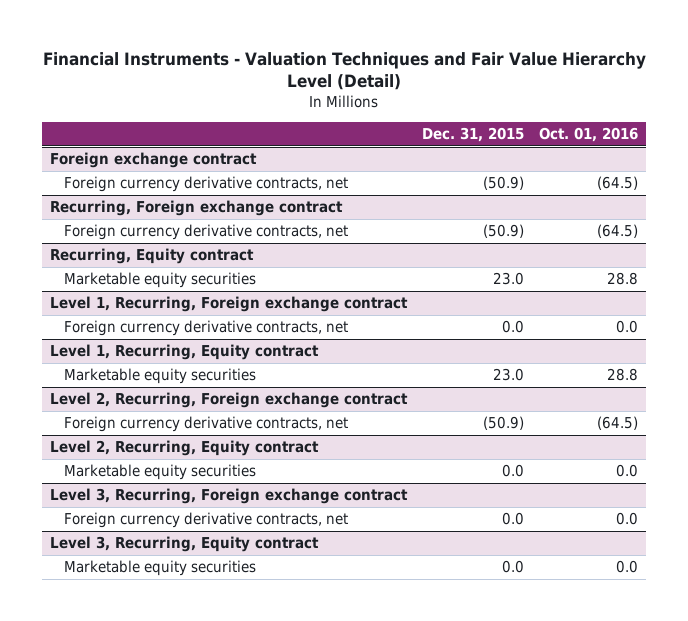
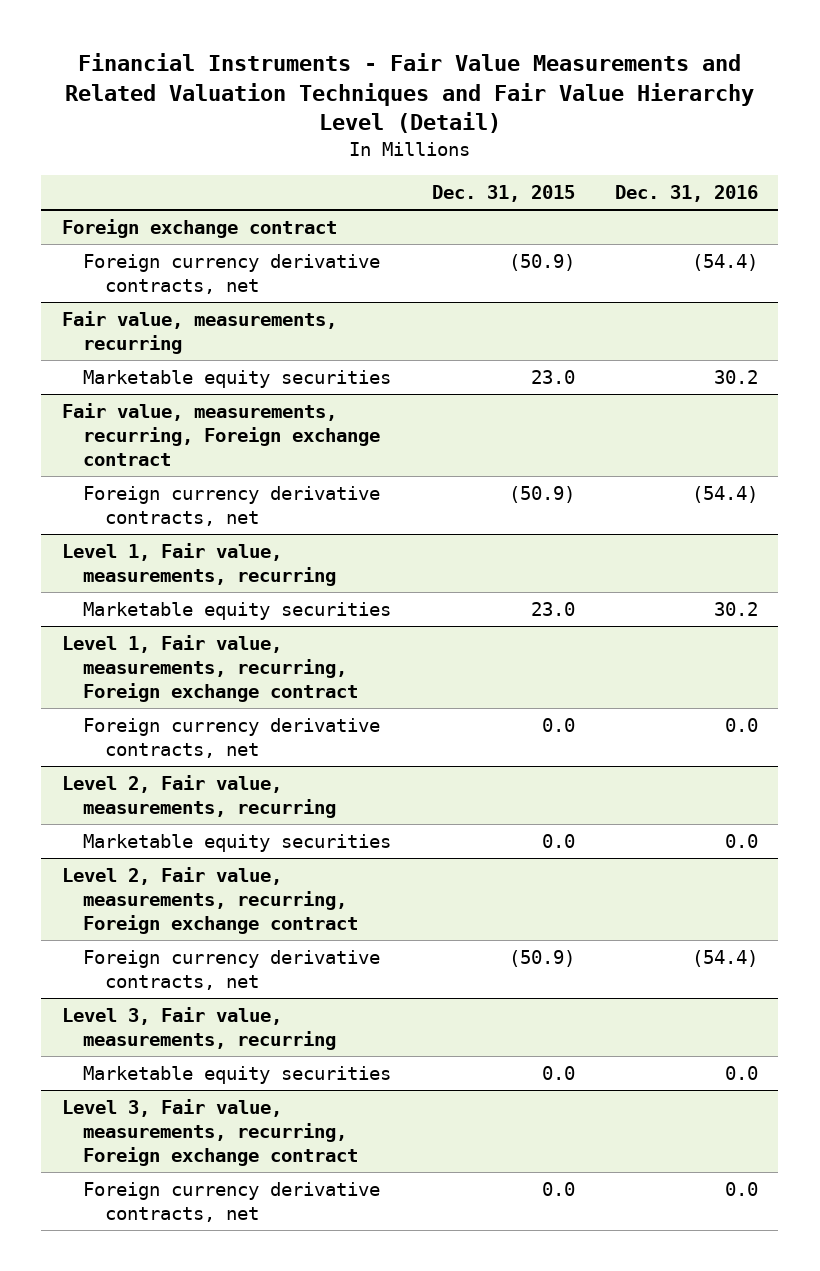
- Financial Instruments - Valuation Techniques and Fair Value Hierarchy Level (Detail)
+ Financial Instruments - Fair Value Measurements and Related Valuation Techniques and Fair Value Hierarchy Level (Detail)
- | Dec. 31, 2015 | Oct. 01, 2016
+ | Dec. 31, 2015 | Dec. 31, 2016
- Recurring, Foreign exchange contract
+ Fair value, measurements, recurring
+ Marketable equity securities | 23.0 | 30.2
+ Fair value, measurements, recurring, Foreign exchange contract
- Recurring, Equity contract
+ Level 1, Fair value, measurements, recurring
- Level 1, Recurring, Foreign exchange contract
+ Level 1, Fair value, measurements, recurring, Foreign exchange contract
- Level 1, Recurring, Equity contract
- Marketable equity securities | 23.0 | 28.8
- Level 2, Recurring, Foreign exchange contract
+ Level 2, Fair value, measurements, recurring
+ Marketable equity securities | 0.0 | 0.0
+ Level 2, Fair value, measurements, recurring, Foreign exchange contract
- Level 2, Recurring, Equity contract
+ Level 3, Fair value, measurements, recurring
- Level 3, Recurring, Foreign exchange contract
+ Level 3, Fair value, measurements, recurring, Foreign exchange contract
- Level 3, Recurring, Equity contract
- Marketable equity securities | 0.0 | 0.0

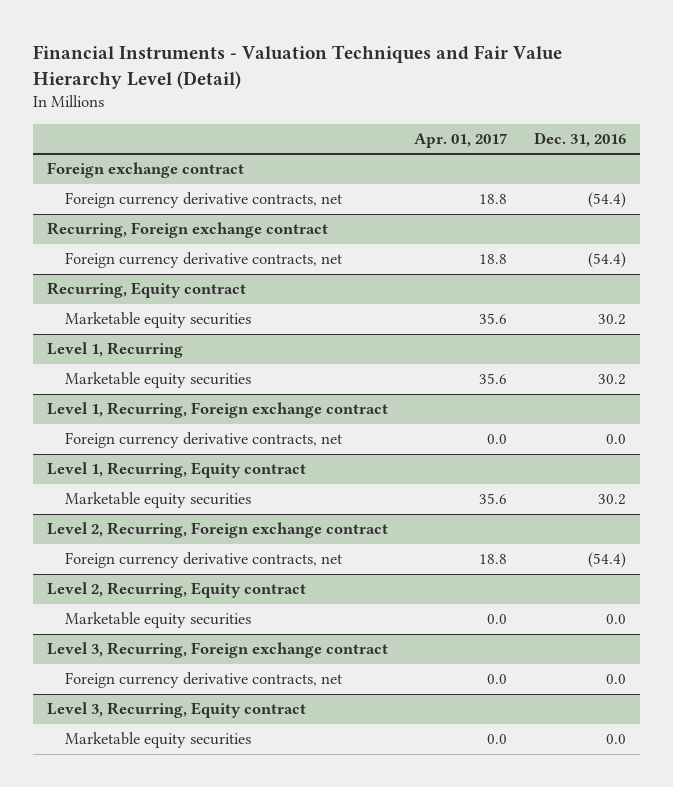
- Financial Instruments - Fair Value Measurements and Related Valuation Techniques and Fair Value Hierarchy Level (Detail)
+ Financial Instruments - Valuation Techniques and Fair Value Hierarchy Level (Detail)
- | Dec. 31, 2015 | Dec. 31, 2016
+ | Apr. 01, 2017 | Dec. 31, 2016
- Fair value, measurements, recurring
- Marketable equity securities | 23.0 | 30.2
- Fair value, measurements, recurring, Foreign exchange contract
+ Recurring, Foreign exchange contract
- Level 1, Fair value, measurements, recurring
+ Recurring, Equity contract
- Level 1, Fair value, measurements, recurring, Foreign exchange contract
+ Level 1, Recurring
+ Marketable equity securities | 35.6 | 30.2
+ Level 1, Recurring, Foreign exchange contract
- Level 2, Fair value, measurements, recurring
- Marketable equity securities | 0.0 | 0.0
- Level 2, Fair value, measurements, recurring, Foreign exchange contract
+ Level 1, Recurring, Equity contract
+ Marketable equity securities | 35.6 | 30.2
+ Level 2, Recurring, Foreign exchange contract
- Level 3, Fair value, measurements, recurring
+ Level 2, Recurring, Equity contract
- Level 3, Fair value, measurements, recurring, Foreign exchange contract
+ Level 3, Recurring, Foreign exchange contract
+ Level 3, Recurring, Equity contract
+ Marketable equity securities | 0.0 | 0.0

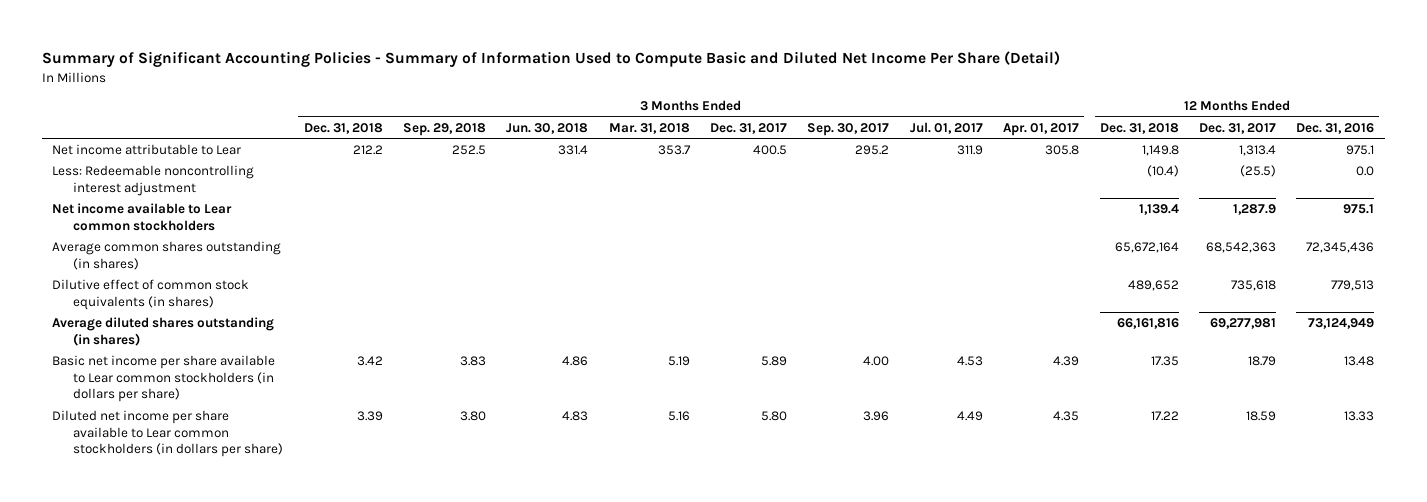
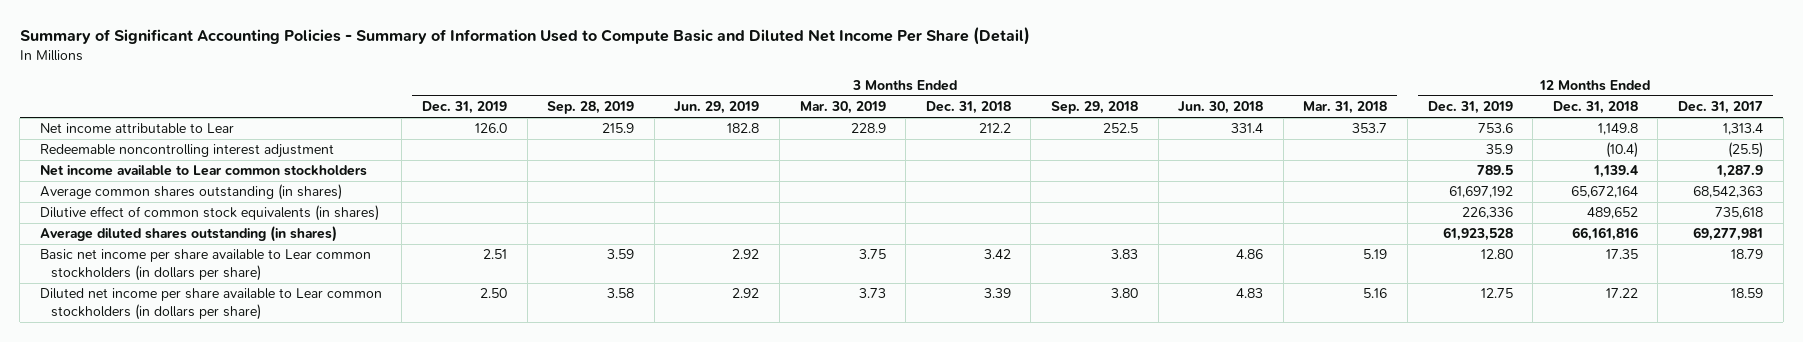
- | 3 Months Ended Dec. 31, 2018 | 3 Months Ended Sep. 29, 2018 | 3 Months Ended Jun. 30, 2018 | 3 Months Ended Mar. 31, 2018 | 3 Months Ended Dec. 31, 2017 | 3 Months Ended Sep. 30, 2017 | 3 Months Ended Jul. 01, 2017 | 3 Months Ended Apr. 01, 2017 | 12 Months Ended Dec. 31, 2018 | 12 Months Ended Dec. 31, 2017 | 12 Months Ended Dec. 31, 2016
+ | 3 Months Ended Dec. 31, 2019 | 3 Months Ended Sep. 28, 2019 | 3 Months Ended Jun. 29, 2019 | 3 Months Ended Mar. 30, 2019 | 3 Months Ended Dec. 31, 2018 | 3 Months Ended Sep. 29, 2018 | 3 Months Ended Jun. 30, 2018 | 3 Months Ended Mar. 31, 2018 | 12 Months Ended Dec. 31, 2019 | 12 Months Ended Dec. 31, 2018 | 12 Months Ended Dec. 31, 2017
- Less: Redeemable noncontrolling interest adjustment | | | | | | | | | (10.4) | (25.5) | 0.0
+ Redeemable noncontrolling interest adjustment | | | | | | | | | 35.9 | (10.4) | (25.5)

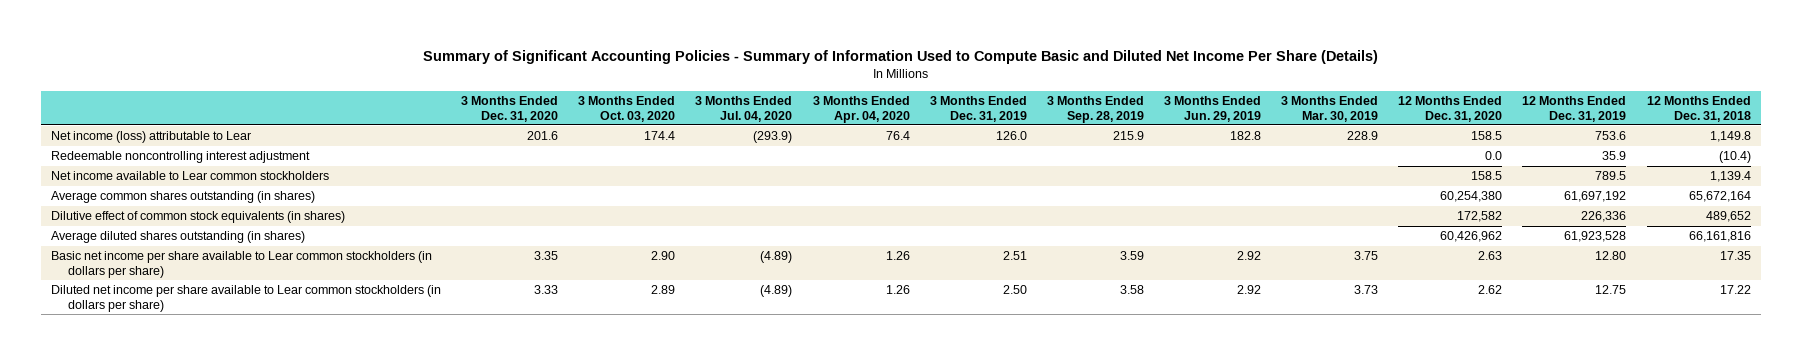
- Summary of Significant Accounting Policies - Summary of Information Used to Compute Basic and Diluted Net Income Per Share (Detail)
+ Summary of Significant Accounting Policies - Summary of Information Used to Compute Basic and Diluted Net Income Per Share (Details)
- | 3 Months Ended Dec. 31, 2019 | 3 Months Ended Sep. 28, 2019 | 3 Months Ended Jun. 29, 2019 | 3 Months Ended Mar. 30, 2019 | 3 Months Ended Dec. 31, 2018 | 3 Months Ended Sep. 29, 2018 | 3 Months Ended Jun. 30, 2018 | 3 Months Ended Mar. 31, 2018 | 12 Months Ended Dec. 31, 2019 | 12 Months Ended Dec. 31, 2018 | 12 Months Ended Dec. 31, 2017
+ | 3 Months Ended Dec. 31, 2020 | 3 Months Ended Oct. 03, 2020 | 3 Months Ended Jul. 04, 2020 | 3 Months Ended Apr. 04, 2020 | 3 Months Ended Dec. 31, 2019 | 3 Months Ended Sep. 28, 2019 | 3 Months Ended Jun. 29, 2019 | 3 Months Ended Mar. 30, 2019 | 12 Months Ended Dec. 31, 2020 | 12 Months Ended Dec. 31, 2019 | 12 Months Ended Dec. 31, 2018
- Net income attributable to Lear | 126.0 | 215.9 | 182.8 | 228.9 | 212.2 | 252.5 | 331.4 | 353.7 | 753.6 | 1,149.8 | 1,313.4
+ Net income (loss) attributable to Lear | 201.6 | 174.4 | (293.9) | 76.4 | 126.0 | 215.9 | 182.8 | 228.9 | 158.5 | 753.6 | 1,149.8

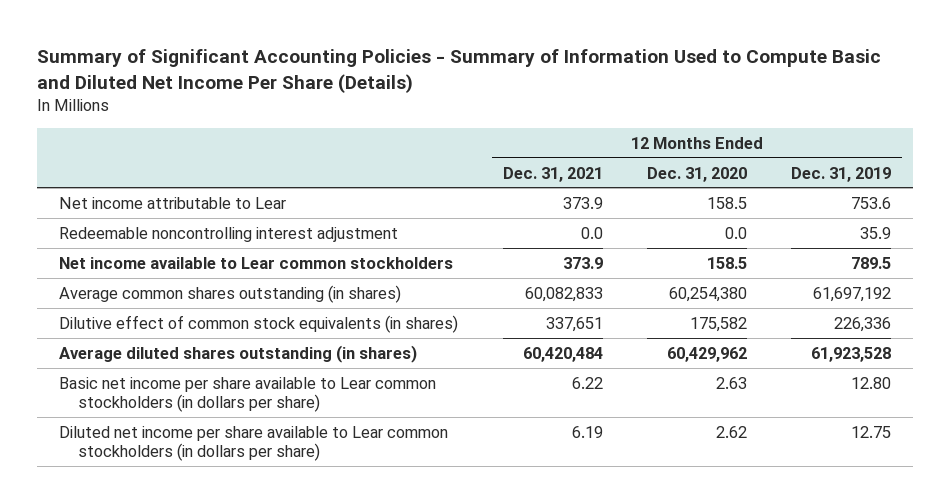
- | 3 Months Ended Dec. 31, 2020 | 3 Months Ended Oct. 03, 2020 | 3 Months Ended Jul. 04, 2020 | 3 Months Ended Apr. 04, 2020 | 3 Months Ended Dec. 31, 2019 | 3 Months Ended Sep. 28, 2019 | 3 Months Ended Jun. 29, 2019 | 3 Months Ended Mar. 30, 2019 | 12 Months Ended Dec. 31, 2020 | 12 Months Ended Dec. 31, 2019 | 12 Months Ended Dec. 31, 2018
+ | 12 Months Ended Dec. 31, 2021 | 12 Months Ended Dec. 31, 2020 | 12 Months Ended Dec. 31, 2019
- Net income (loss) attributable to Lear | 201.6 | 174.4 | (293.9) | 76.4 | 126.0 | 215.9 | 182.8 | 228.9 | 158.5 | 753.6 | 1,149.8
+ Net income attributable to Lear | 373.9 | 158.5 | 753.6
- Dilutive effect of common stock equivalents (in shares) | | | | | | | | | 172,582 | 226,336 | 489,652
- Average diluted shares outstanding (in shares) | | | | | | | | | 60,426,962 | 61,923,528 | 66,161,816
+ Dilutive effect of common stock equivalents (in shares) | 337,651 | 175,582 | 226,336
+ Average diluted shares outstanding (in shares) | 60,420,484 | 60,429,962 | 61,923,528

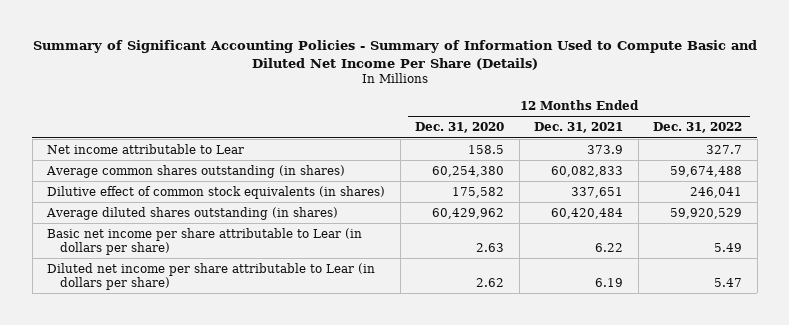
- | 12 Months Ended Dec. 31, 2021 | 12 Months Ended Dec. 31, 2020 | 12 Months Ended Dec. 31, 2019
+ | 12 Months Ended Dec. 31, 2020 | 12 Months Ended Dec. 31, 2021 | 12 Months Ended Dec. 31, 2022
- Redeemable noncontrolling interest adjustment | 0.0 | 0.0 | 35.9
- Net income available to Lear common stockholders | 373.9 | 158.5 | 789.5
- Basic net income per share available to Lear common stockholders (in dollars per share) | 6.22 | 2.63 | 12.80
- Diluted net income per share available to Lear common stockholders (in dollars per share) | 6.19 | 2.62 | 12.75
+ Basic net income per share attributable to Lear (in dollars per share) | 2.63 | 6.22 | 5.49
+ Diluted net income per share attributable to Lear (in dollars per share) | 2.62 | 6.19 | 5.47

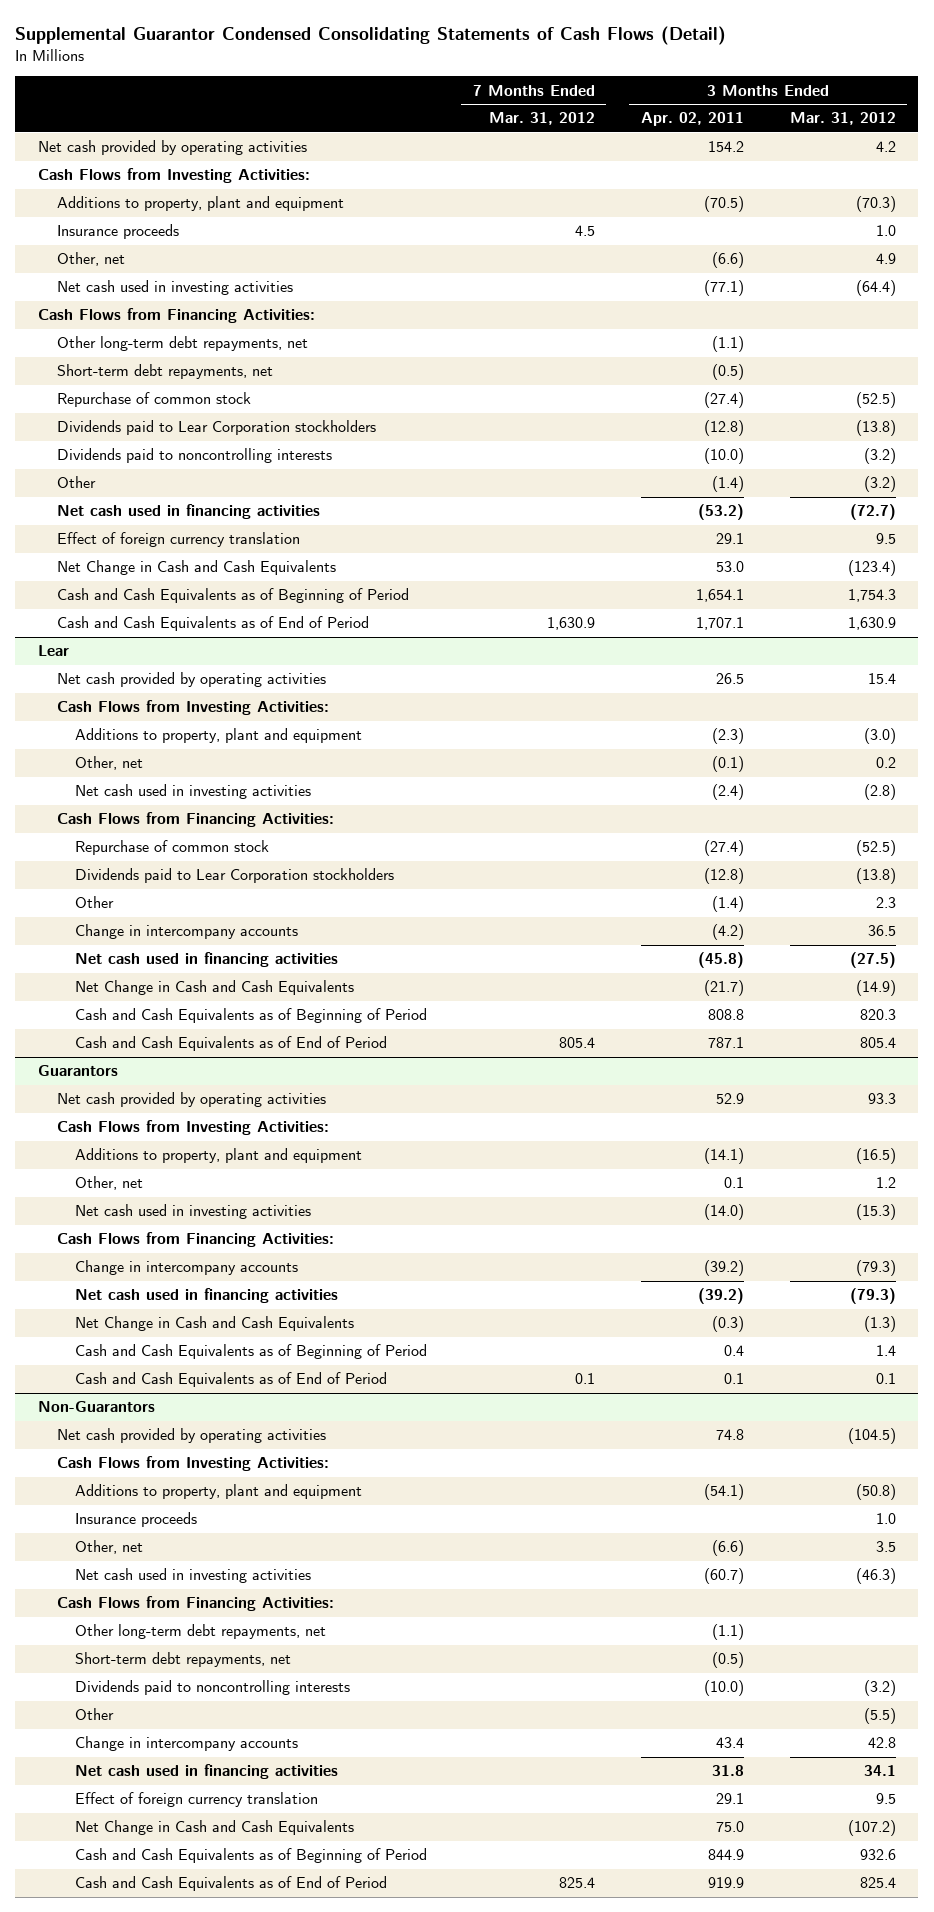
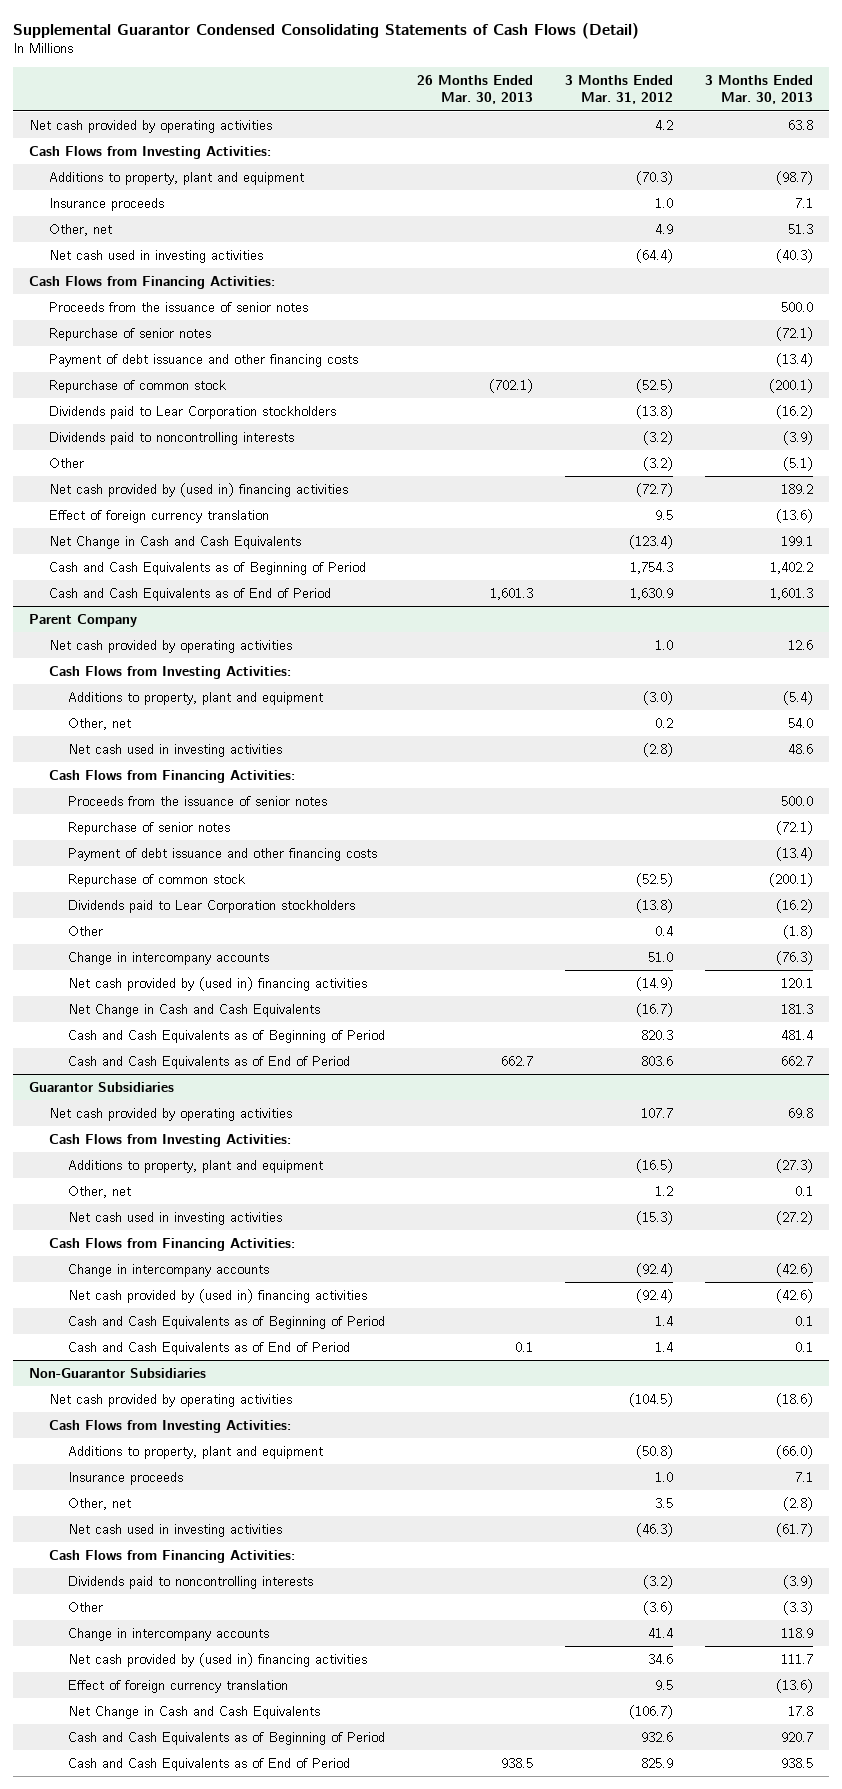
- | 7 Months Ended Mar. 31, 2012 | 3 Months Ended Apr. 02, 2011 | 3 Months Ended Mar. 31, 2012
+ | 26 Months Ended Mar. 30, 2013 | 3 Months Ended Mar. 31, 2012 | 3 Months Ended Mar. 30, 2013
- Other long-term debt repayments, net | | (1.1) |
- Short-term debt repayments, net | | (0.5) |
+ Proceeds from the issuance of senior notes | | | 500.0
+ Repurchase of senior notes | | | (72.1)
+ Payment of debt issuance and other financing costs | | | (13.4)
- Net cash used in financing activities | | (53.2) | (72.7)
+ Net cash provided by (used in) financing activities | | (72.7) | 189.2
- Lear
- Net cash provided by operating activities | | 26.5 | 15.4
+ Parent Company
+ Net cash provided by operating activities | | 1.0 | 12.6
+ Proceeds from the issuance of senior notes | | | 500.0
+ Repurchase of senior notes | | | (72.1)
+ Payment of debt issuance and other financing costs | | | (13.4)
- Other | | (1.4) | 2.3
- Change in intercompany accounts | | (4.2) | 36.5
- Net cash used in financing activities | | (45.8) | (27.5)
- Net Change in Cash and Cash Equivalents | | (21.7) | (14.9)
+ Other | | 0.4 | (1.8)
+ Change in intercompany accounts | | 51.0 | (76.3)
+ Net cash provided by (used in) financing activities | | (14.9) | 120.1
+ Net Change in Cash and Cash Equivalents | | (16.7) | 181.3
- Cash and Cash Equivalents as of End of Period | 805.4 | 787.1 | 805.4
- Guarantors
- Net cash provided by operating activities | | 52.9 | 93.3
+ Cash and Cash Equivalents as of End of Period | 662.7 | 803.6 | 662.7
+ Guarantor Subsidiaries
+ Net cash provided by operating activities | | 107.7 | 69.8
- Change in intercompany accounts | | (39.2) | (79.3)
- Net cash used in financing activities | | (39.2) | (79.3)
- Net Change in Cash and Cash Equivalents | | (0.3) | (1.3)
+ Change in intercompany accounts | | (92.4) | (42.6)
+ Net cash provided by (used in) financing activities | | (92.4) | (42.6)
- Cash and Cash Equivalents as of End of Period | 0.1 | 0.1 | 0.1
- Non-Guarantors
+ Cash and Cash Equivalents as of End of Period | 0.1 | 1.4 | 0.1
+ Non-Guarantor Subsidiaries
- Other long-term debt repayments, net | | (1.1) |
- Short-term debt repayments, net | | (0.5) |
- Other | | | (5.5)
- Change in intercompany accounts | | 43.4 | 42.8
- Net cash used in financing activities | | 31.8 | 34.1
+ Other | | (3.6) | (3.3)
+ Change in intercompany accounts | | 41.4 | 118.9
+ Net cash provided by (used in) financing activities | | 34.6 | 111.7
- Net Change in Cash and Cash Equivalents | | 75.0 | (107.2)
+ Net Change in Cash and Cash Equivalents | | (106.7) | 17.8
- Cash and Cash Equivalents as of End of Period | 825.4 | 919.9 | 825.4
+ Cash and Cash Equivalents as of End of Period | 938.5 | 825.9 | 938.5

